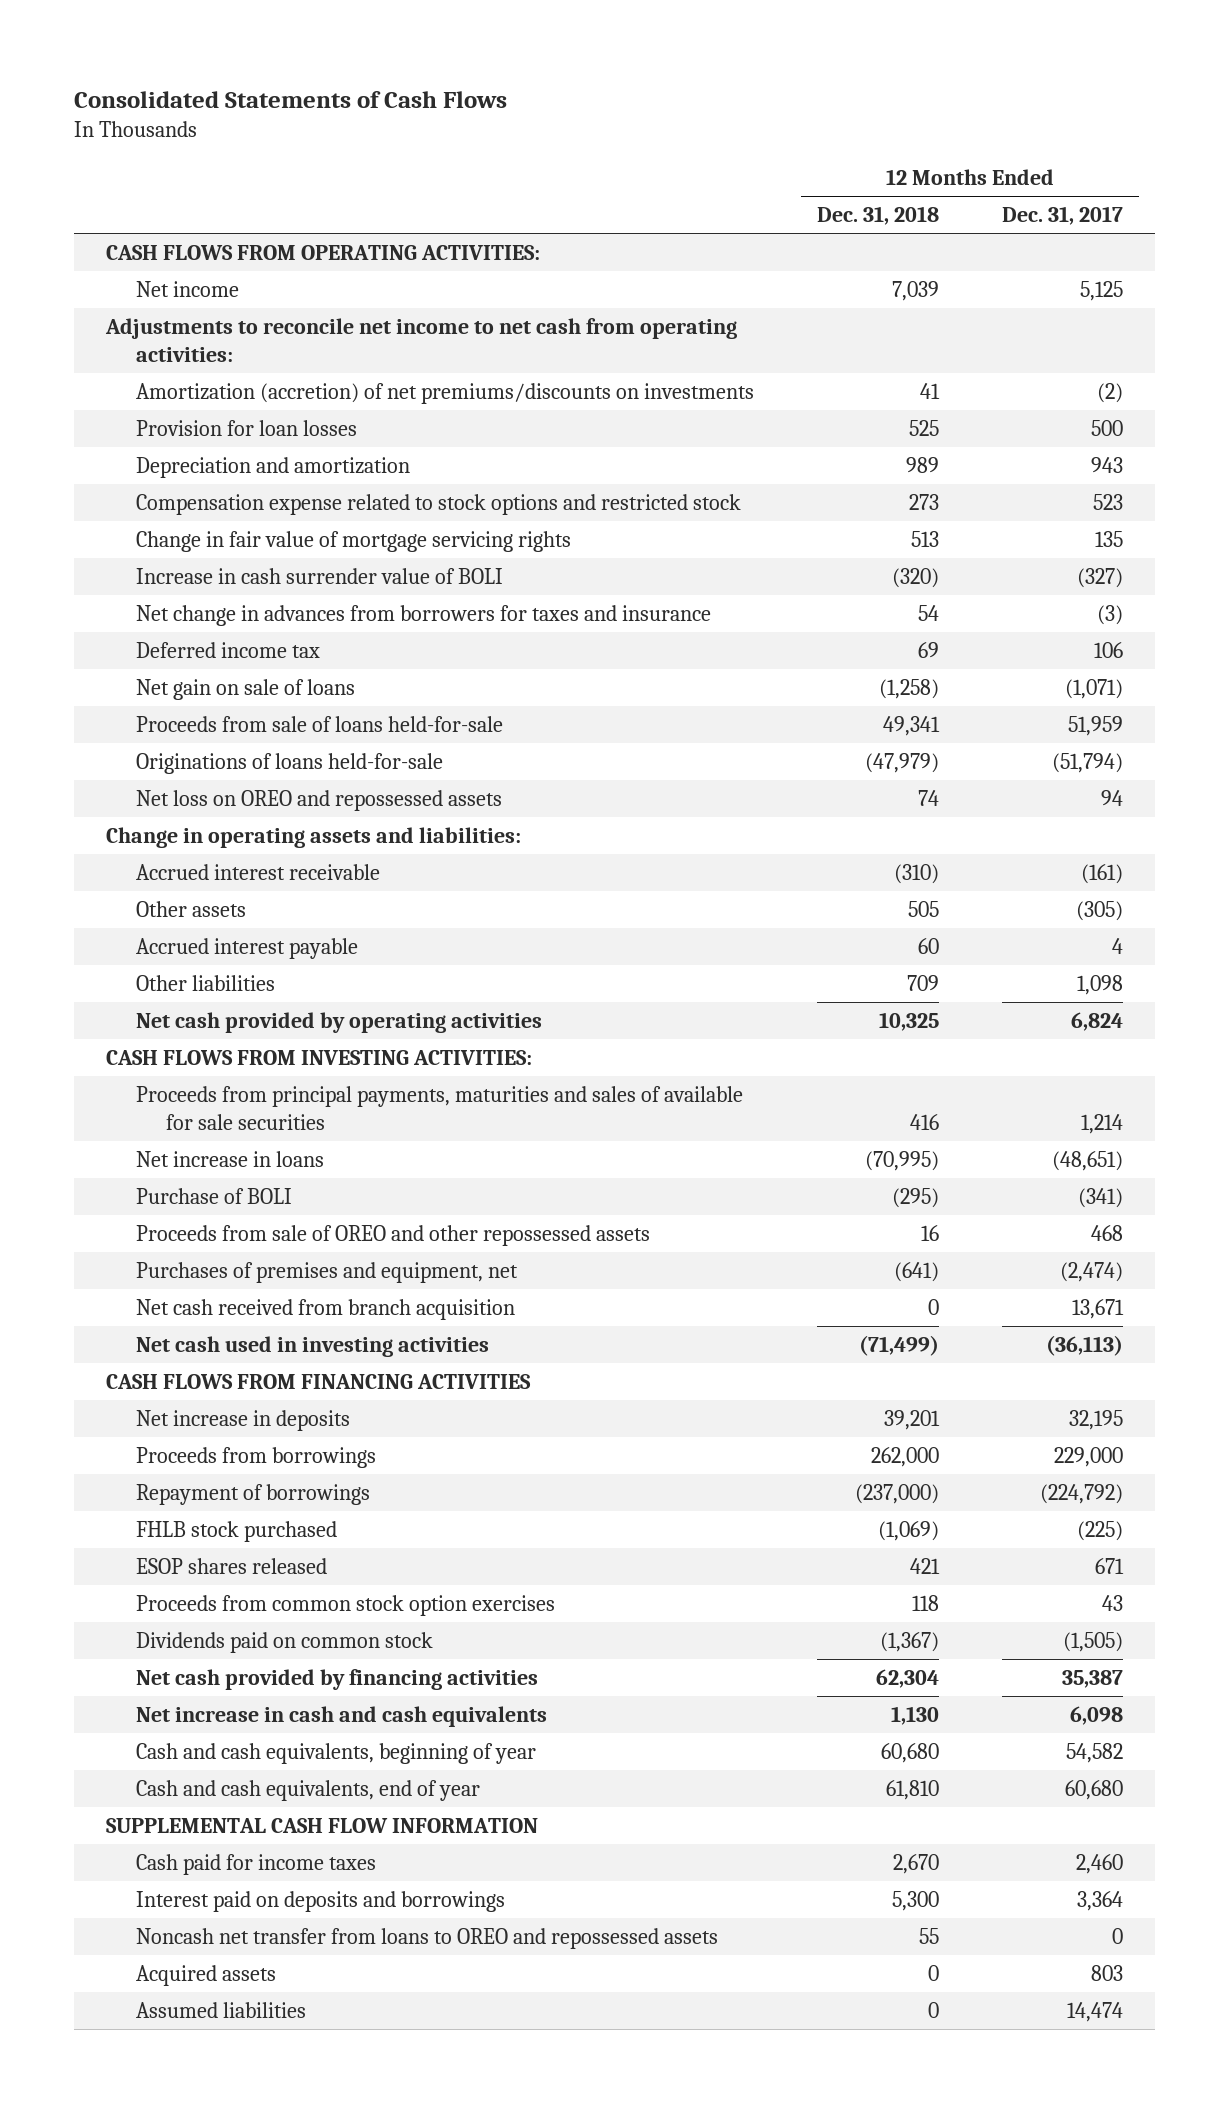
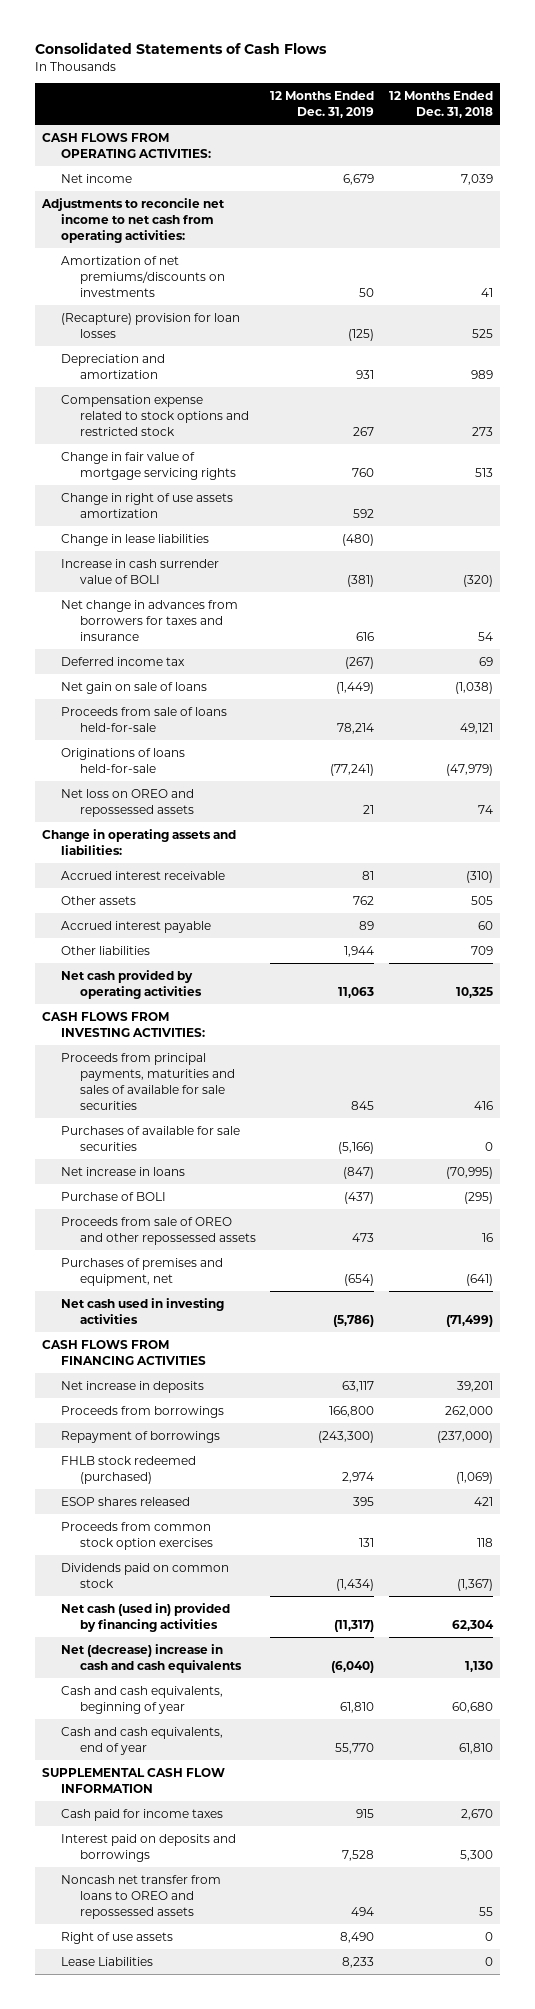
- | 12 Months Ended Dec. 31, 2018 | 12 Months Ended Dec. 31, 2017
+ | 12 Months Ended Dec. 31, 2019 | 12 Months Ended Dec. 31, 2018
- Amortization (accretion) of net premiums/discounts on investments | 41 | (2)
- Provision for loan losses | 525 | 500
+ Amortization of net premiums/discounts on investments | 50 | 41
+ (Recapture) provision for loan losses | (125) | 525
+ Change in right of use assets amortization | 592 |
+ Change in lease liabilities | (480) |
- Net gain on sale of loans | (1,258) | (1,071)
- Proceeds from sale of loans held-for-sale | 49,341 | 51,959
+ Net gain on sale of loans | (1,449) | (1,038)
+ Proceeds from sale of loans held-for-sale | 78,214 | 49,121
+ Purchases of available for sale securities | (5,166) | 0
- Net cash received from branch acquisition | 0 | 13,671
- FHLB stock purchased | (1,069) | (225)
+ FHLB stock redeemed (purchased) | 2,974 | (1,069)
- Net cash provided by financing activities | 62,304 | 35,387
- Net increase in cash and cash equivalents | 1,130 | 6,098
+ Net cash (used in) provided by financing activities | (11,317) | 62,304
+ Net (decrease) increase in cash and cash equivalents | (6,040) | 1,130
- Acquired assets | 0 | 803
- Assumed liabilities | 0 | 14,474
+ Right of use assets | 8,490 | 0
+ Lease Liabilities | 8,233 | 0

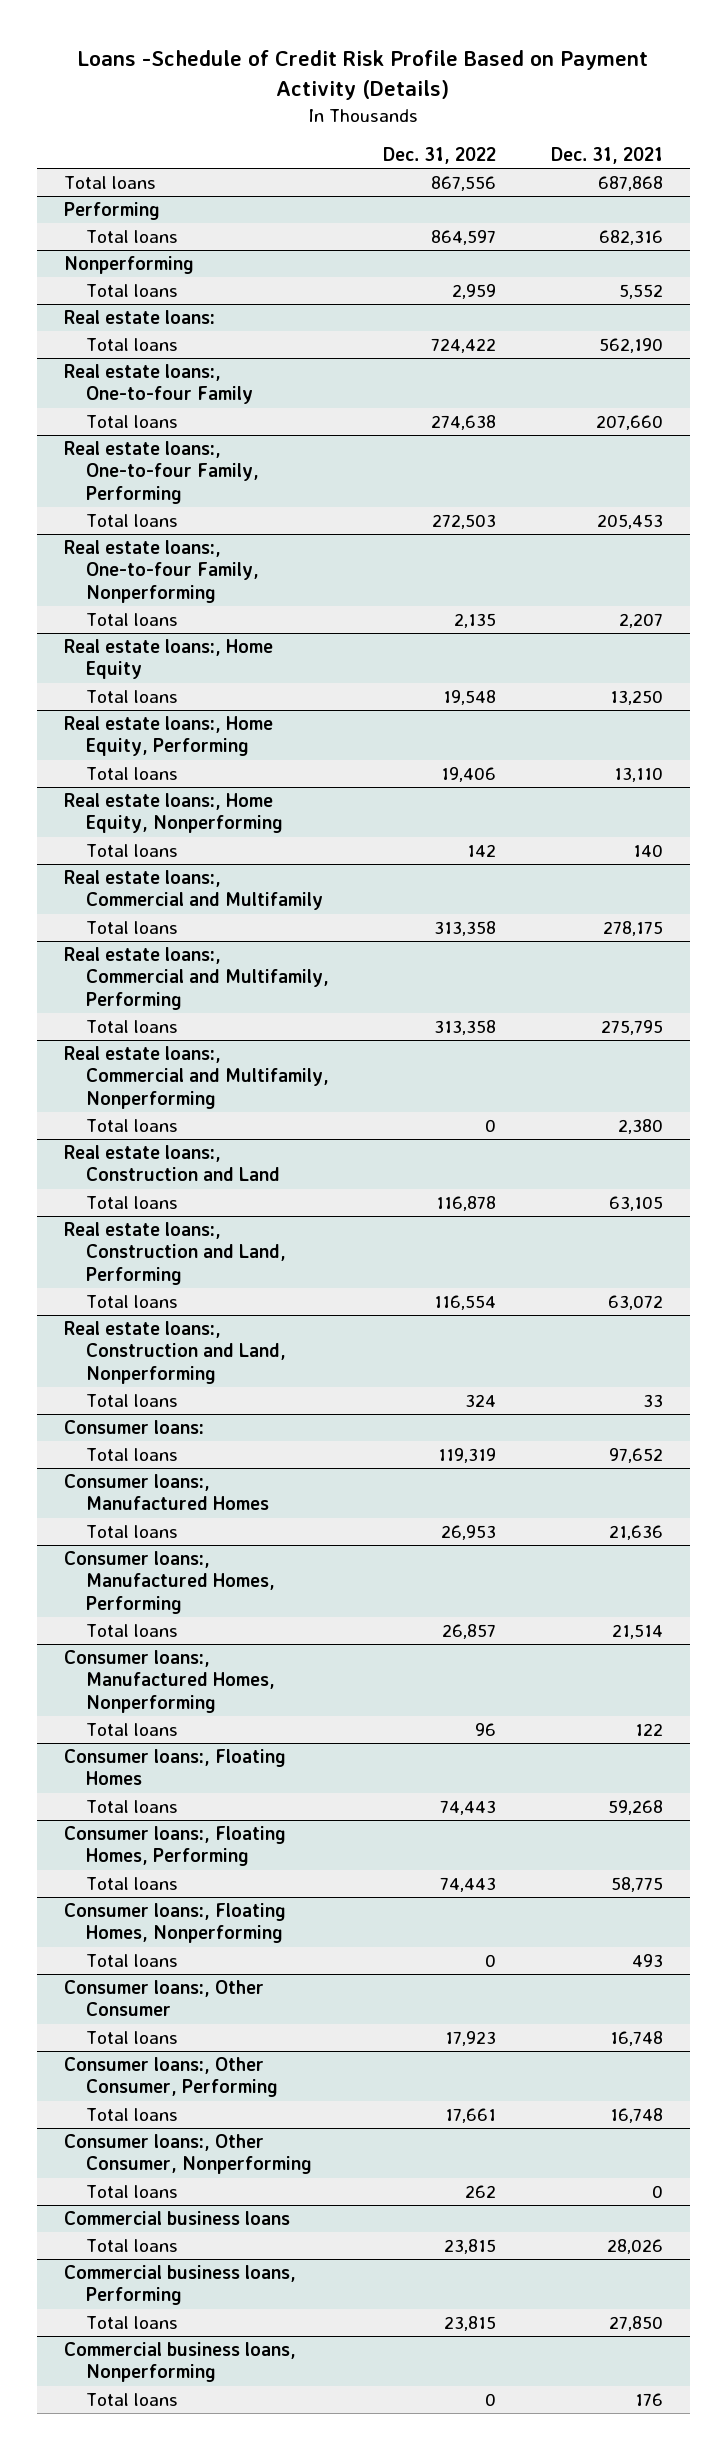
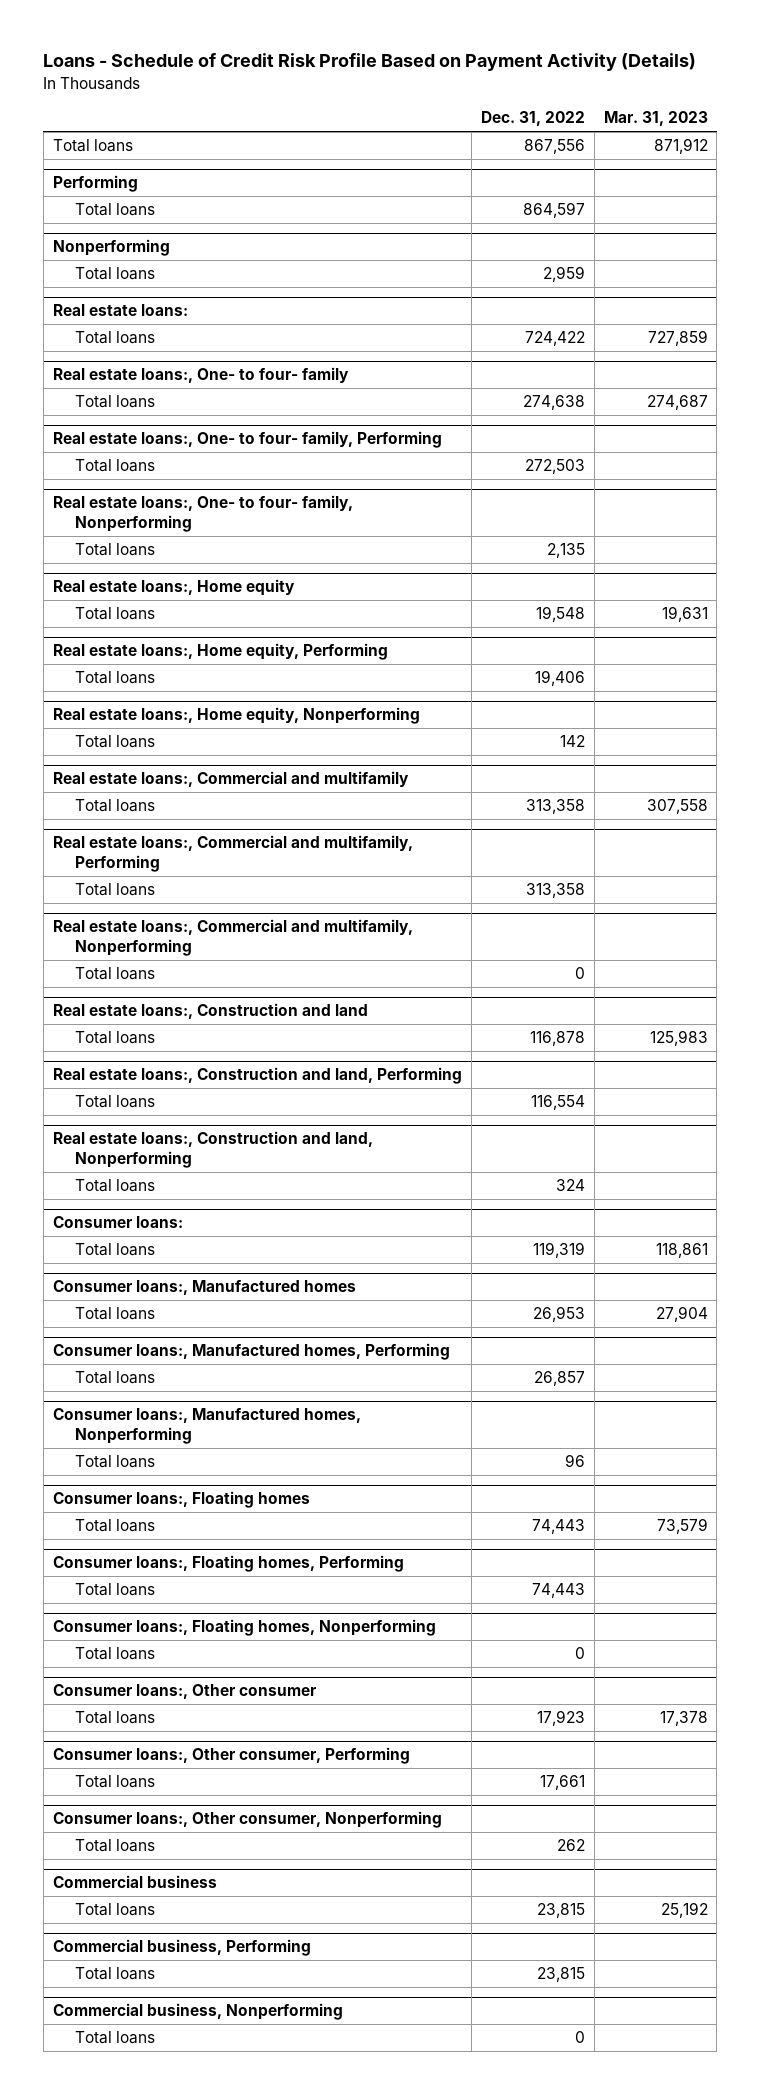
- Loans -Schedule of Credit Risk Profile Based on Payment Activity (Details)
+ Loans - Schedule of Credit Risk Profile Based on Payment Activity (Details)
- | Dec. 31, 2022 | Dec. 31, 2021
+ | Dec. 31, 2022 | Mar. 31, 2023
- Real estate loans:, One-to-four Family
+ Real estate loans:, One- to four- family
- Real estate loans:, One-to-four Family, Performing
+ Real estate loans:, One- to four- family, Performing
- Real estate loans:, One-to-four Family, Nonperforming
+ Real estate loans:, One- to four- family, Nonperforming
- Real estate loans:, Home Equity
+ Real estate loans:, Home equity
- Real estate loans:, Home Equity, Performing
+ Real estate loans:, Home equity, Performing
- Real estate loans:, Home Equity, Nonperforming
+ Real estate loans:, Home equity, Nonperforming
- Real estate loans:, Commercial and Multifamily
+ Real estate loans:, Commercial and multifamily
- Real estate loans:, Commercial and Multifamily, Performing
+ Real estate loans:, Commercial and multifamily, Performing
- Real estate loans:, Commercial and Multifamily, Nonperforming
+ Real estate loans:, Commercial and multifamily, Nonperforming
- Real estate loans:, Construction and Land
+ Real estate loans:, Construction and land
- Real estate loans:, Construction and Land, Performing
+ Real estate loans:, Construction and land, Performing
- Real estate loans:, Construction and Land, Nonperforming
+ Real estate loans:, Construction and land, Nonperforming
- Consumer loans:, Manufactured Homes
+ Consumer loans:, Manufactured homes
- Consumer loans:, Manufactured Homes, Performing
+ Consumer loans:, Manufactured homes, Performing
- Consumer loans:, Manufactured Homes, Nonperforming
+ Consumer loans:, Manufactured homes, Nonperforming
- Consumer loans:, Floating Homes
+ Consumer loans:, Floating homes
- Consumer loans:, Floating Homes, Performing
+ Consumer loans:, Floating homes, Performing
- Consumer loans:, Floating Homes, Nonperforming
+ Consumer loans:, Floating homes, Nonperforming
- Consumer loans:, Other Consumer
+ Consumer loans:, Other consumer
- Consumer loans:, Other Consumer, Performing
+ Consumer loans:, Other consumer, Performing
- Consumer loans:, Other Consumer, Nonperforming
+ Consumer loans:, Other consumer, Nonperforming
- Commercial business loans
+ Commercial business
- Commercial business loans, Performing
+ Commercial business, Performing
- Commercial business loans, Nonperforming
+ Commercial business, Nonperforming

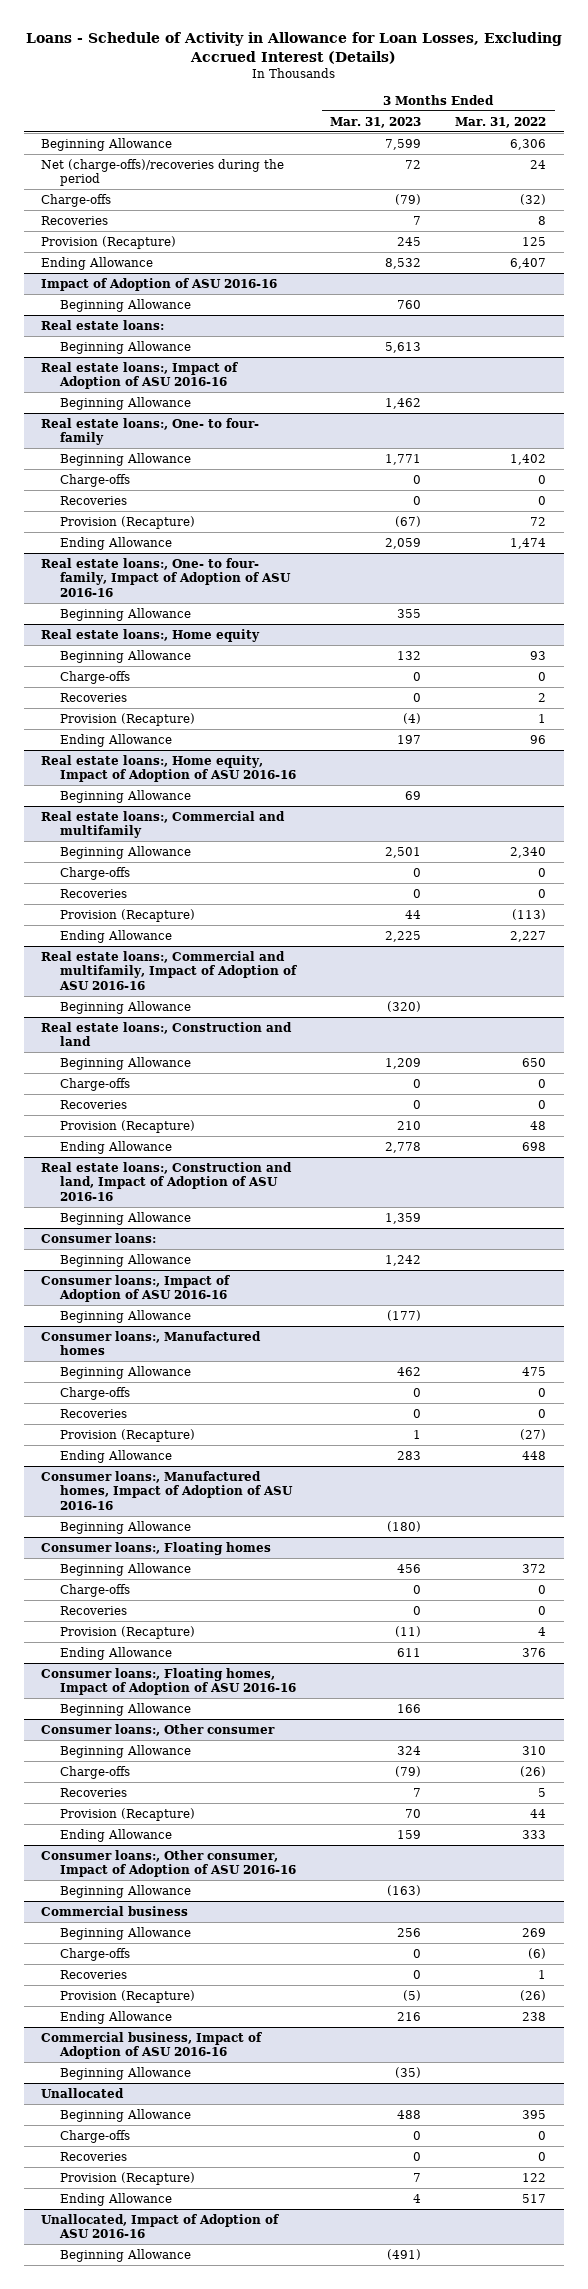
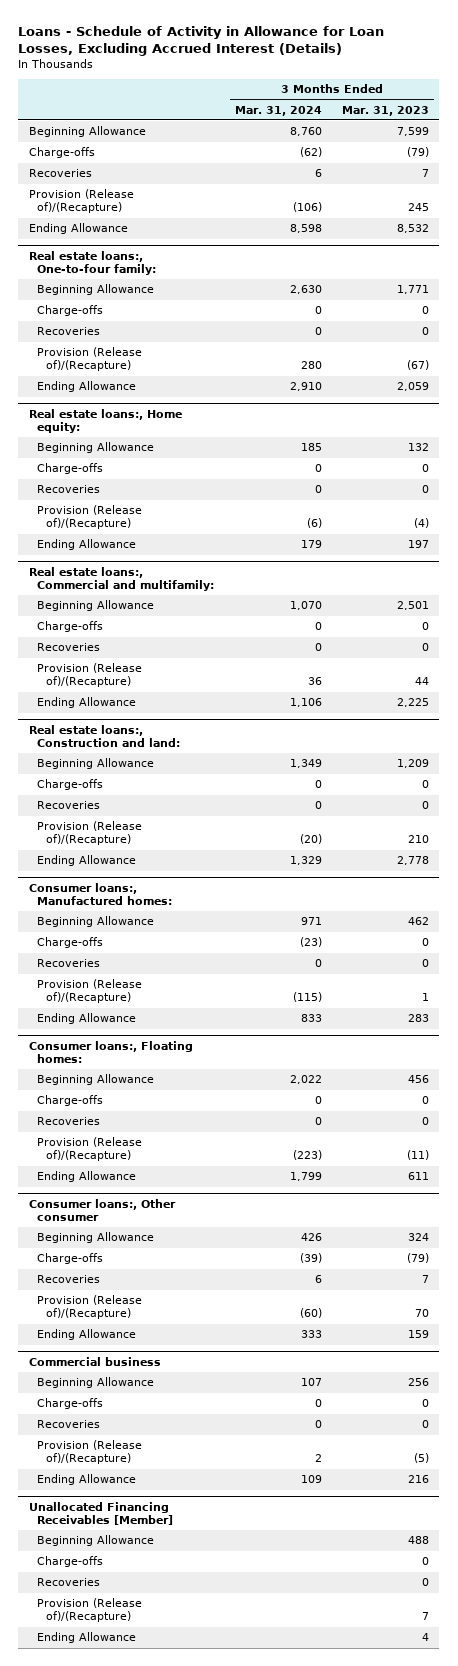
- | 3 Months Ended Mar. 31, 2023 | 3 Months Ended Mar. 31, 2022
+ | 3 Months Ended Mar. 31, 2024 | 3 Months Ended Mar. 31, 2023
- Net (charge-offs)/recoveries during the period | 72 | 24
- Provision (Recapture) | 245 | 125
+ Provision (Release of)/(Recapture) | (106) | 245
- Impact of Adoption of ASU 2016-16
- Beginning Allowance | 760 |
- Real estate loans:
- Beginning Allowance | 5,613 |
- Real estate loans:, Impact of Adoption of ASU 2016-16
- Beginning Allowance | 1,462 |
- Real estate loans:, One- to four- family
+ Real estate loans:, One-to-four family:
- Provision (Recapture) | (67) | 72
+ Provision (Release of)/(Recapture) | 280 | (67)
- Real estate loans:, One- to four- family, Impact of Adoption of ASU 2016-16
- Beginning Allowance | 355 |
- Real estate loans:, Home equity
+ Real estate loans:, Home equity:
- Provision (Recapture) | (4) | 1
+ Provision (Release of)/(Recapture) | (6) | (4)
- Real estate loans:, Home equity, Impact of Adoption of ASU 2016-16
- Beginning Allowance | 69 |
- Real estate loans:, Commercial and multifamily
+ Real estate loans:, Commercial and multifamily:
- Provision (Recapture) | 44 | (113)
+ Provision (Release of)/(Recapture) | 36 | 44
- Real estate loans:, Commercial and multifamily, Impact of Adoption of ASU 2016-16
- Beginning Allowance | (320) |
- Real estate loans:, Construction and land
+ Real estate loans:, Construction and land:
- Provision (Recapture) | 210 | 48
+ Provision (Release of)/(Recapture) | (20) | 210
- Real estate loans:, Construction and land, Impact of Adoption of ASU 2016-16
- Beginning Allowance | 1,359 |
- Consumer loans:
- Beginning Allowance | 1,242 |
- Consumer loans:, Impact of Adoption of ASU 2016-16
- Beginning Allowance | (177) |
- Consumer loans:, Manufactured homes
+ Consumer loans:, Manufactured homes:
- Provision (Recapture) | 1 | (27)
+ Provision (Release of)/(Recapture) | (115) | 1
- Consumer loans:, Manufactured homes, Impact of Adoption of ASU 2016-16
- Beginning Allowance | (180) |
- Consumer loans:, Floating homes
+ Consumer loans:, Floating homes:
- Provision (Recapture) | (11) | 4
+ Provision (Release of)/(Recapture) | (223) | (11)
- Consumer loans:, Floating homes, Impact of Adoption of ASU 2016-16
- Beginning Allowance | 166 |
@ Consumer loans:, Other consumer
- Provision (Recapture) | 70 | 44
+ Provision (Release of)/(Recapture) | (60) | 70
- Consumer loans:, Other consumer, Impact of Adoption of ASU 2016-16
- Beginning Allowance | (163) |
@ Commercial business
- Provision (Recapture) | (5) | (26)
+ Provision (Release of)/(Recapture) | 2 | (5)
- Commercial business, Impact of Adoption of ASU 2016-16
- Beginning Allowance | (35) |
- Unallocated
+ Unallocated Financing Receivables [Member]
- Provision (Recapture) | 7 | 122
+ Provision (Release of)/(Recapture) | | 7
- Unallocated, Impact of Adoption of ASU 2016-16
- Beginning Allowance | (491) |

